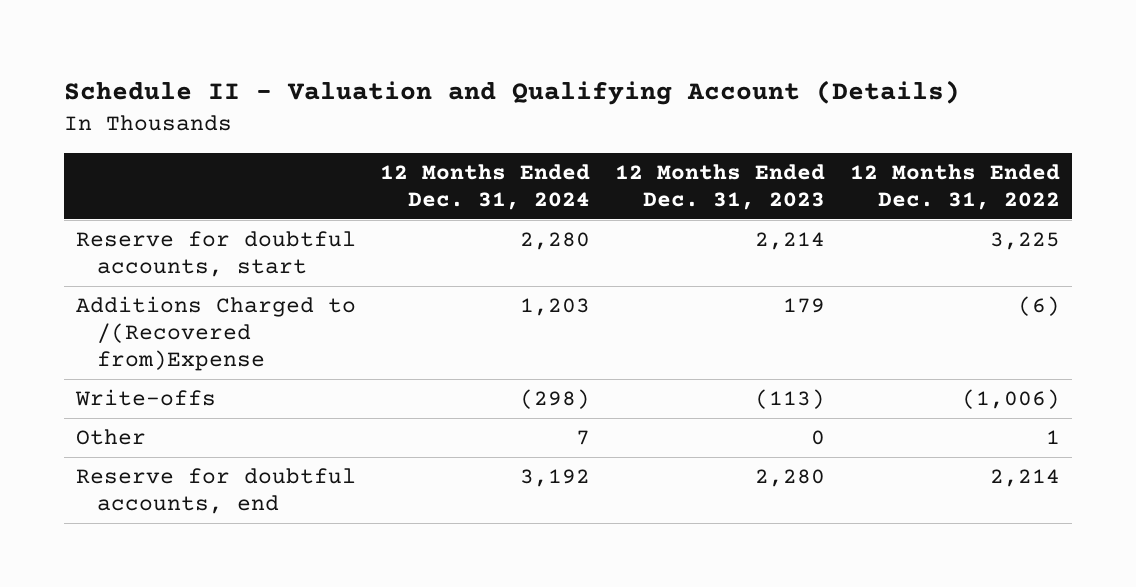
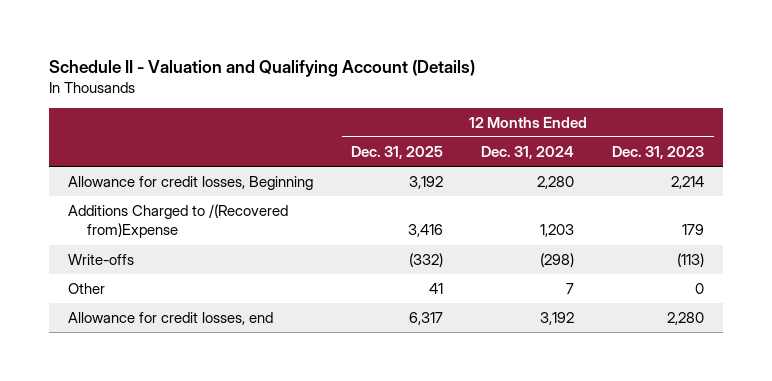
- | 12 Months Ended Dec. 31, 2024 | 12 Months Ended Dec. 31, 2023 | 12 Months Ended Dec. 31, 2022
+ | 12 Months Ended Dec. 31, 2025 | 12 Months Ended Dec. 31, 2024 | 12 Months Ended Dec. 31, 2023
- Reserve for doubtful accounts, start | 2,280 | 2,214 | 3,225
+ Allowance for credit losses, Beginning | 3,192 | 2,280 | 2,214
- Reserve for doubtful accounts, end | 3,192 | 2,280 | 2,214
+ Allowance for credit losses, end | 6,317 | 3,192 | 2,280

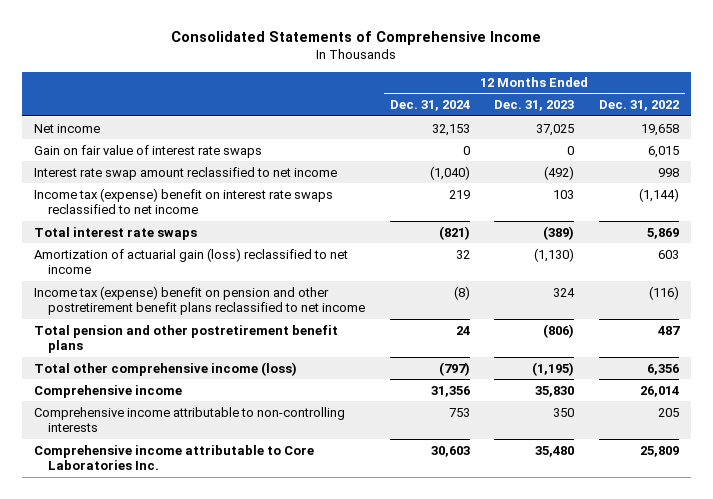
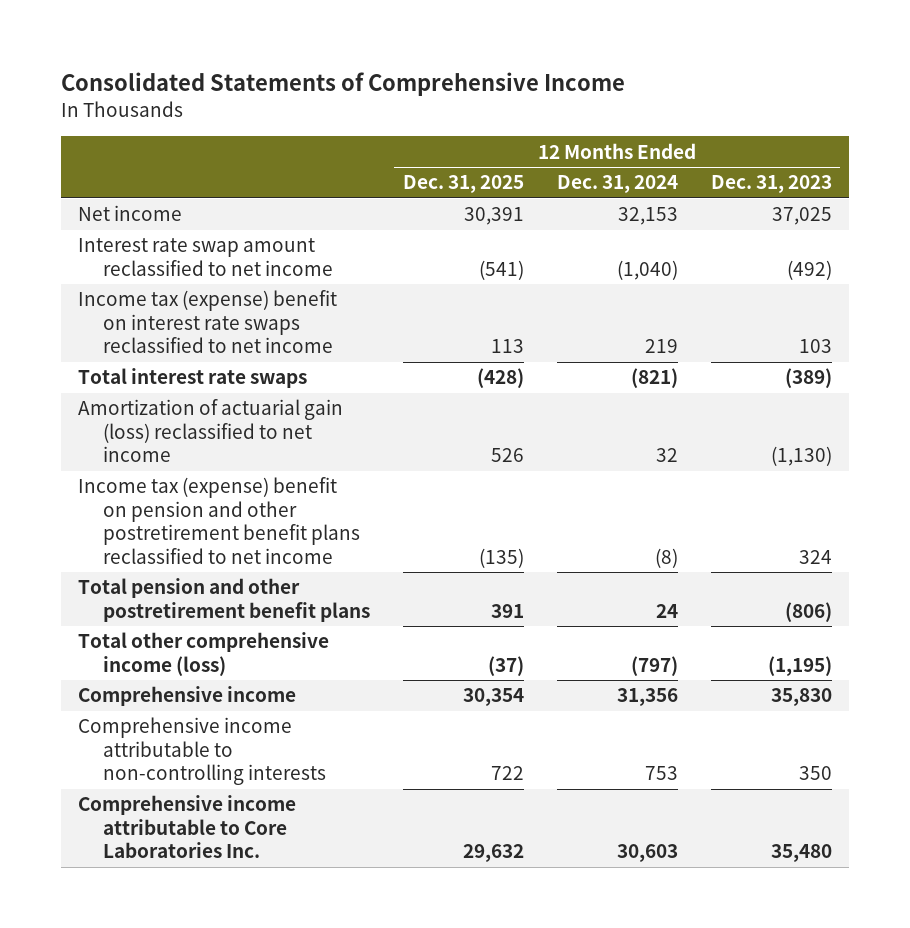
- | 12 Months Ended Dec. 31, 2024 | 12 Months Ended Dec. 31, 2023 | 12 Months Ended Dec. 31, 2022
+ | 12 Months Ended Dec. 31, 2025 | 12 Months Ended Dec. 31, 2024 | 12 Months Ended Dec. 31, 2023
- Gain on fair value of interest rate swaps | 0 | 0 | 6,015

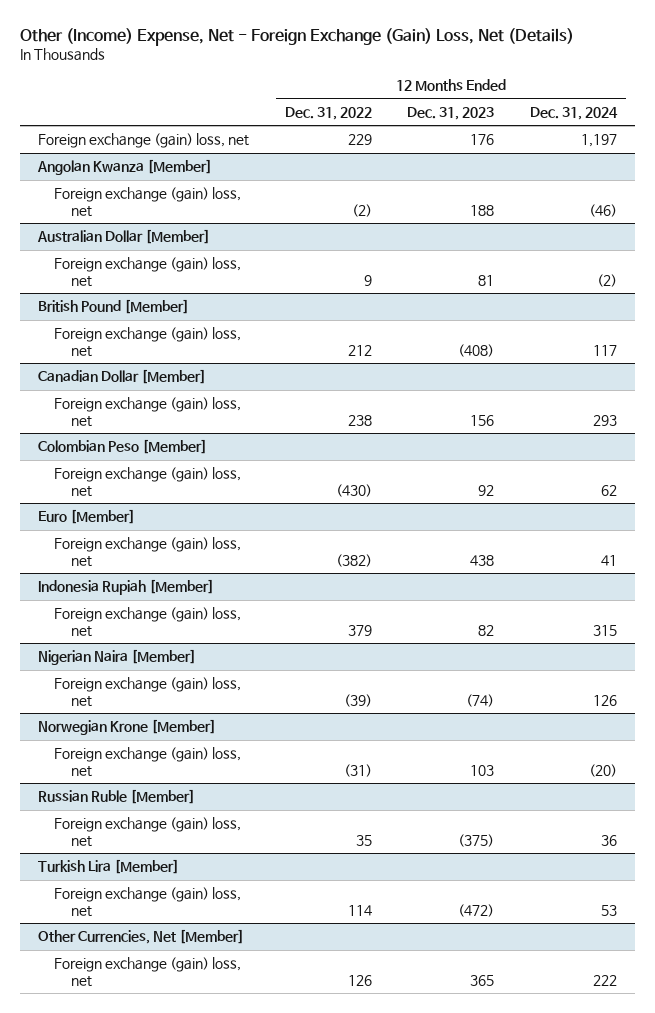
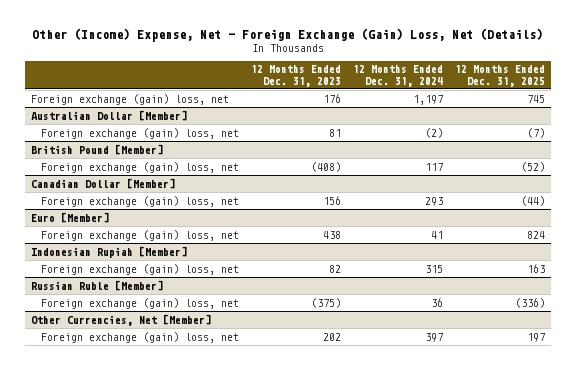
- | 12 Months Ended Dec. 31, 2022 | 12 Months Ended Dec. 31, 2023 | 12 Months Ended Dec. 31, 2024
+ | 12 Months Ended Dec. 31, 2023 | 12 Months Ended Dec. 31, 2024 | 12 Months Ended Dec. 31, 2025
- Angolan Kwanza [Member]
- Foreign exchange (gain) loss, net | (2) | 188 | (46)
- Colombian Peso [Member]
- Foreign exchange (gain) loss, net | (430) | 92 | 62
- Indonesia Rupiah [Member]
+ Indonesian Rupiah [Member]
- Nigerian Naira [Member]
- Foreign exchange (gain) loss, net | (39) | (74) | 126
- Norwegian Krone [Member]
- Foreign exchange (gain) loss, net | (31) | 103 | (20)
- Turkish Lira [Member]
- Foreign exchange (gain) loss, net | 114 | (472) | 53
@ Other Currencies, Net [Member]
- Foreign exchange (gain) loss, net | 126 | 365 | 222
+ Foreign exchange (gain) loss, net | 202 | 397 | 197

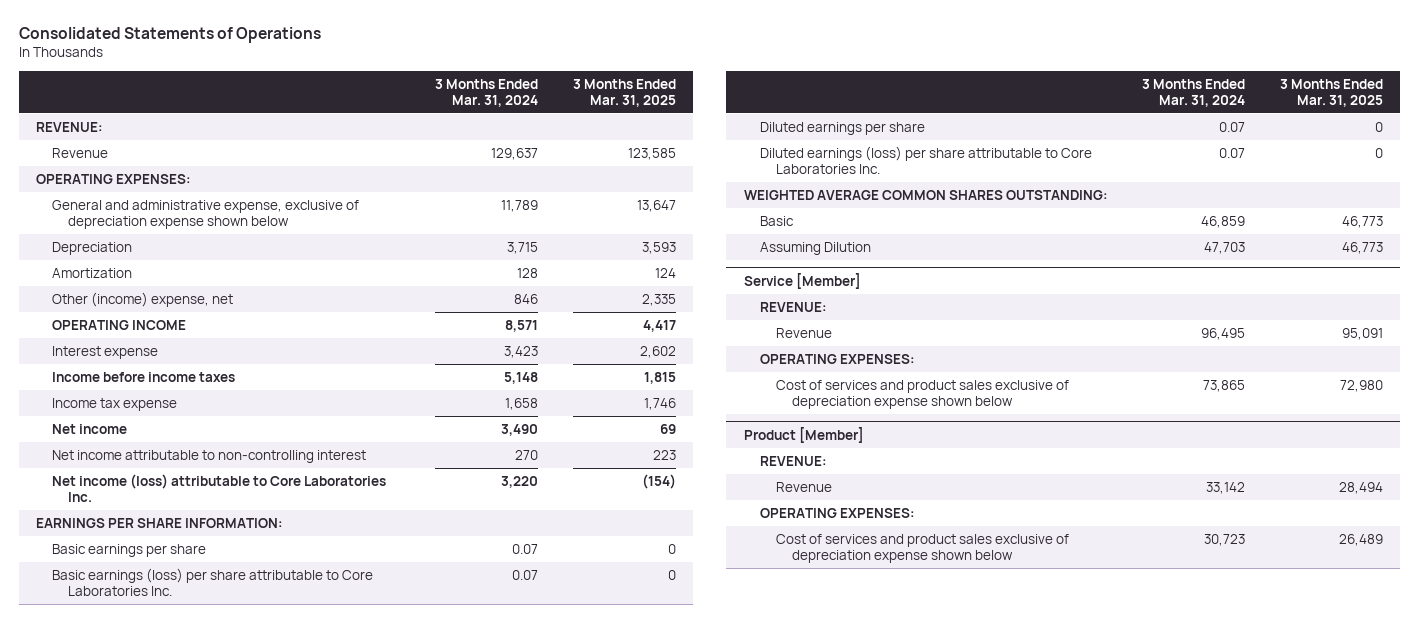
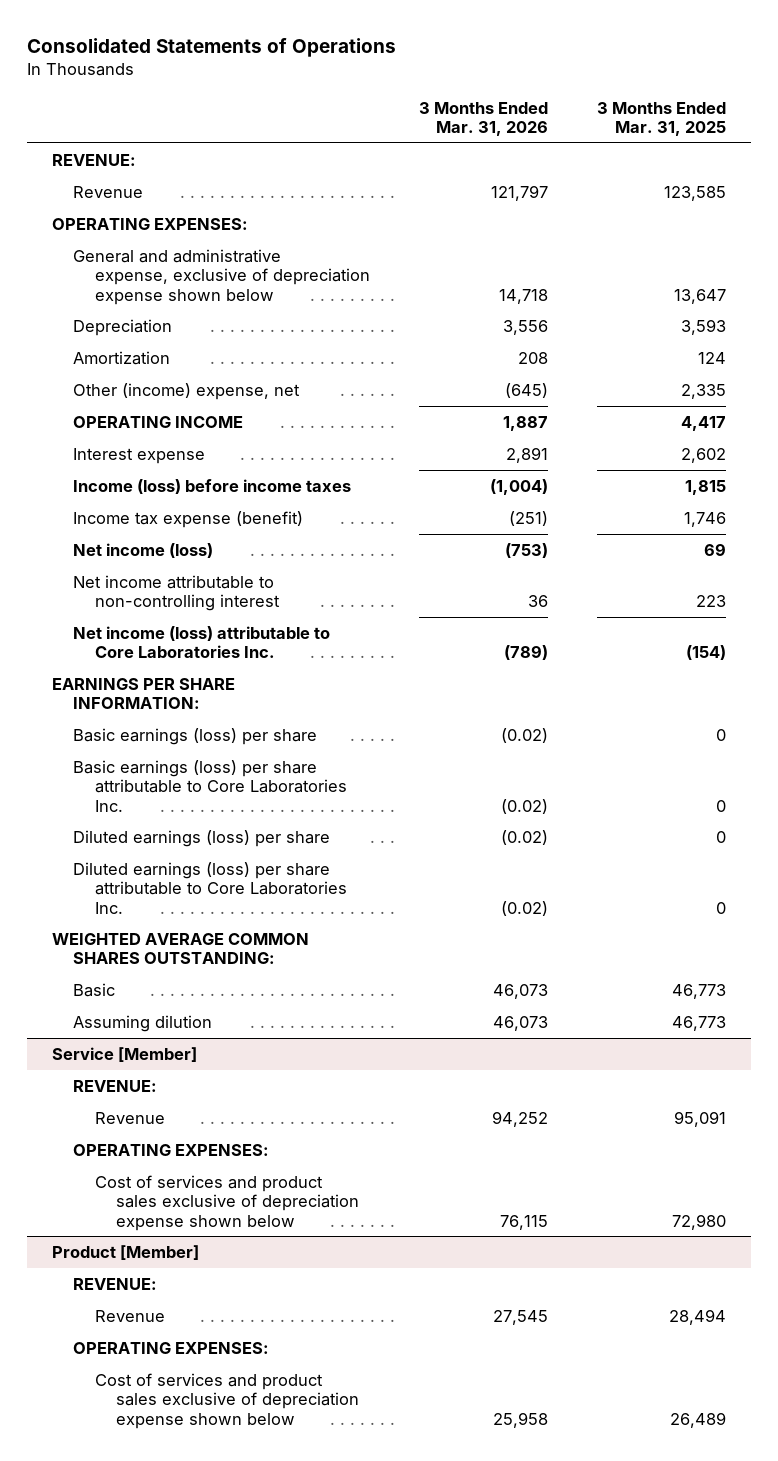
- | 3 Months Ended Mar. 31, 2024 | 3 Months Ended Mar. 31, 2025
+ | 3 Months Ended Mar. 31, 2026 | 3 Months Ended Mar. 31, 2025
- Income before income taxes | 5,148 | 1,815
- Income tax expense | 1,658 | 1,746
- Net income | 3,490 | 69
+ Income (loss) before income taxes | (1,004) | 1,815
+ Income tax expense (benefit) | (251) | 1,746
+ Net income (loss) | (753) | 69
- Basic earnings per share | 0.07 | 0
+ Basic earnings (loss) per share | (0.02) | 0
- Diluted earnings per share | 0.07 | 0
+ Diluted earnings (loss) per share | (0.02) | 0
- Assuming Dilution | 47,703 | 46,773
+ Assuming dilution | 46,073 | 46,773

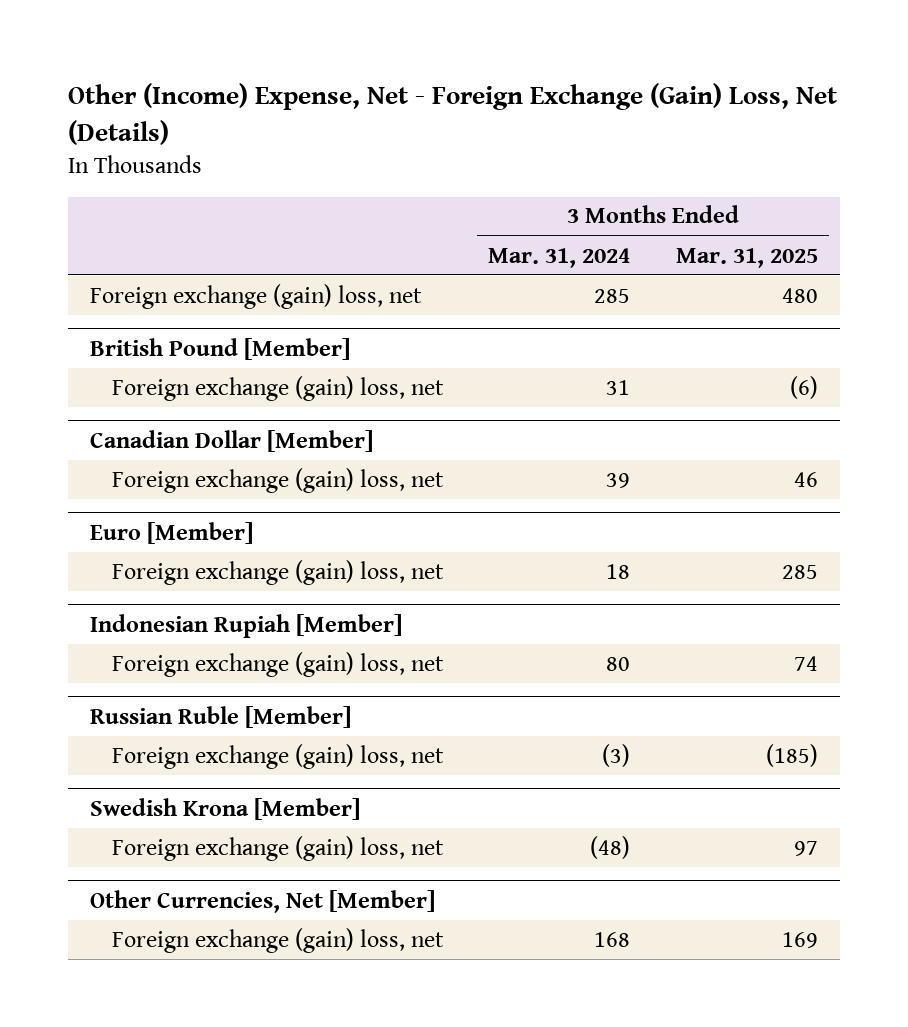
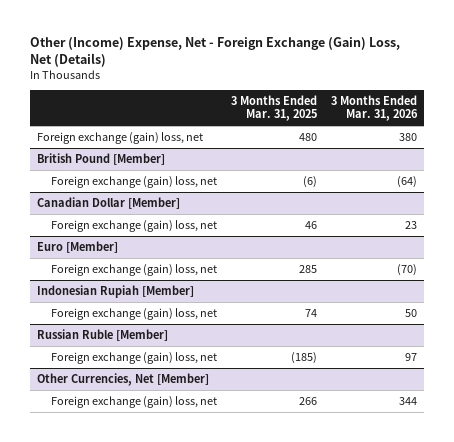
- | 3 Months Ended Mar. 31, 2024 | 3 Months Ended Mar. 31, 2025
+ | 3 Months Ended Mar. 31, 2025 | 3 Months Ended Mar. 31, 2026
- Swedish Krona [Member]
- Foreign exchange (gain) loss, net | (48) | 97
@ Other Currencies, Net [Member]
- Foreign exchange (gain) loss, net | 168 | 169
+ Foreign exchange (gain) loss, net | 266 | 344

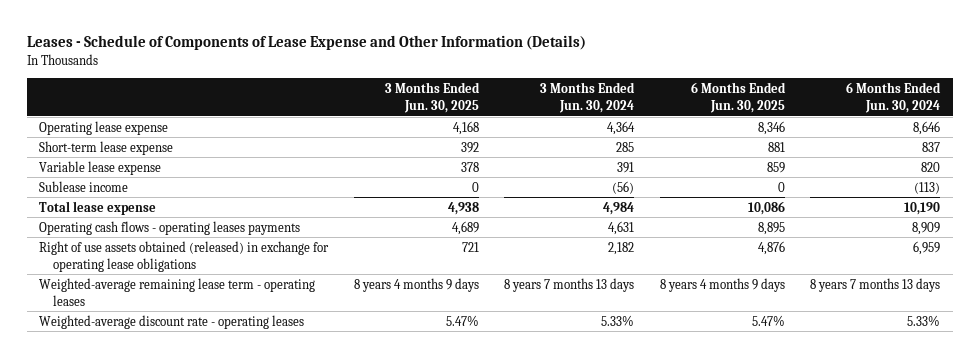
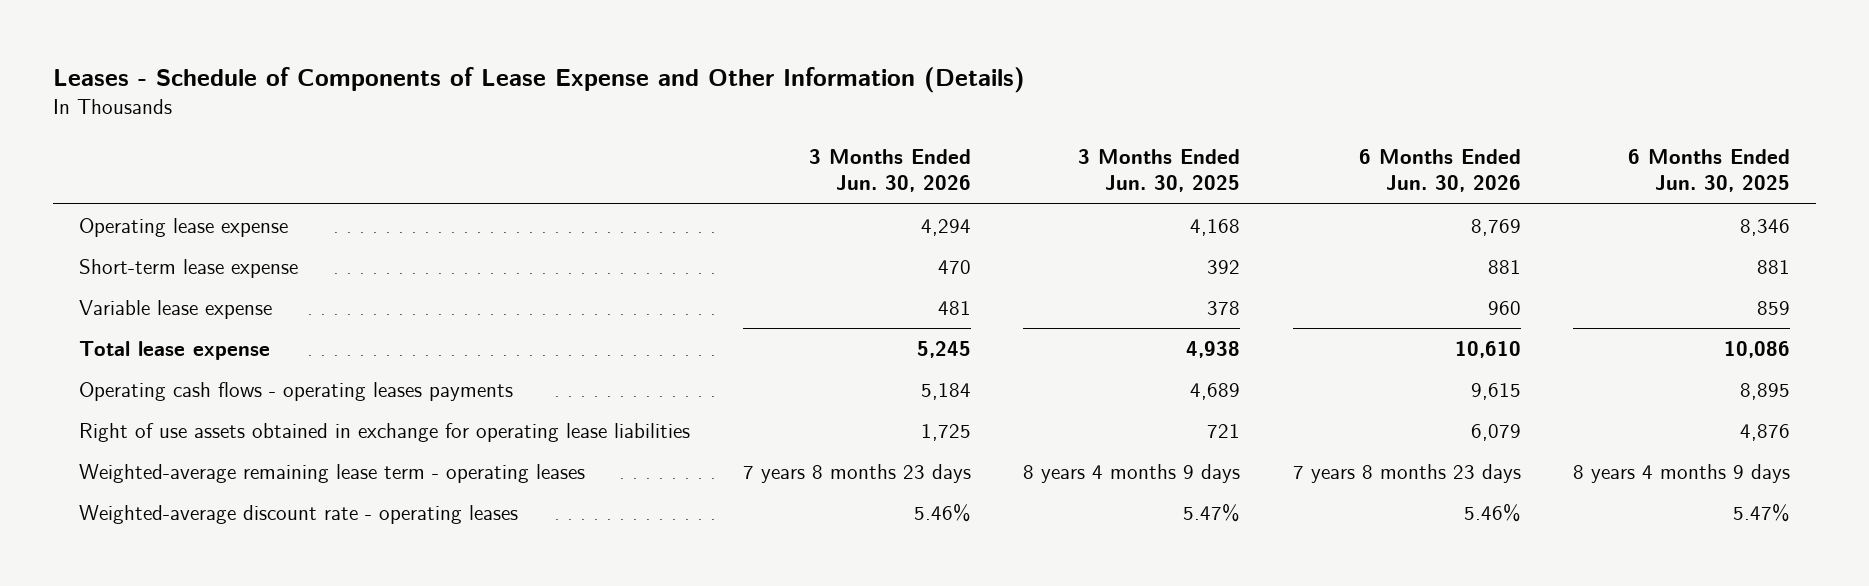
- | 3 Months Ended Jun. 30, 2025 | 3 Months Ended Jun. 30, 2024 | 6 Months Ended Jun. 30, 2025 | 6 Months Ended Jun. 30, 2024
+ | 3 Months Ended Jun. 30, 2026 | 3 Months Ended Jun. 30, 2025 | 6 Months Ended Jun. 30, 2026 | 6 Months Ended Jun. 30, 2025
- Sublease income | 0 | (56) | 0 | (113)
- Right of use assets obtained (released) in exchange for operating lease obligations | 721 | 2,182 | 4,876 | 6,959
+ Right of use assets obtained in exchange for operating lease liabilities | 1,725 | 721 | 6,079 | 4,876

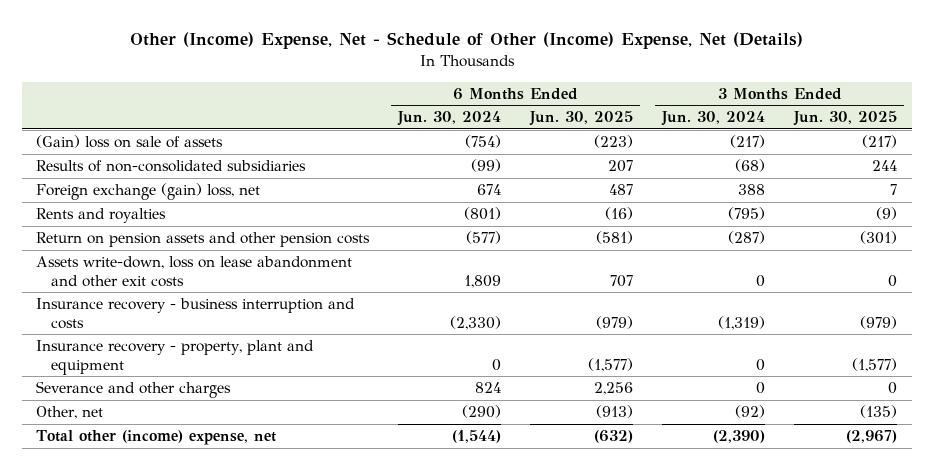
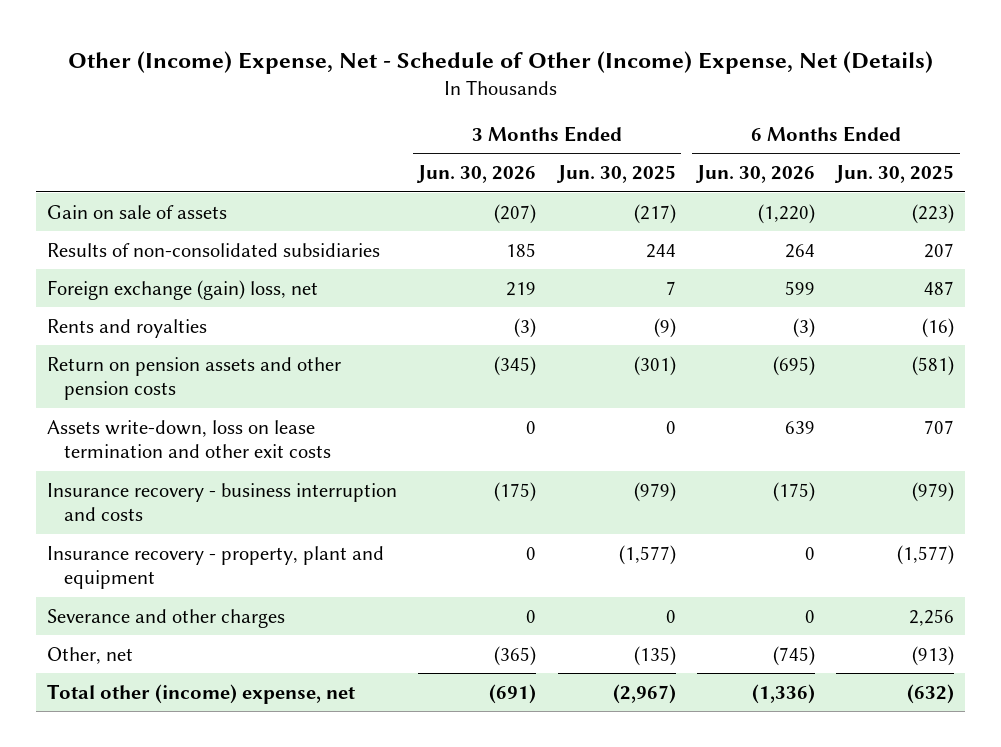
- | 6 Months Ended Jun. 30, 2024 | 6 Months Ended Jun. 30, 2025 | 3 Months Ended Jun. 30, 2024 | 3 Months Ended Jun. 30, 2025
+ | 3 Months Ended Jun. 30, 2026 | 3 Months Ended Jun. 30, 2025 | 6 Months Ended Jun. 30, 2026 | 6 Months Ended Jun. 30, 2025
- (Gain) loss on sale of assets | (754) | (223) | (217) | (217)
+ Gain on sale of assets | (207) | (217) | (1,220) | (223)
- Assets write-down, loss on lease abandonment and other exit costs | 1,809 | 707 | 0 | 0
+ Assets write-down, loss on lease termination and other exit costs | 0 | 0 | 639 | 707

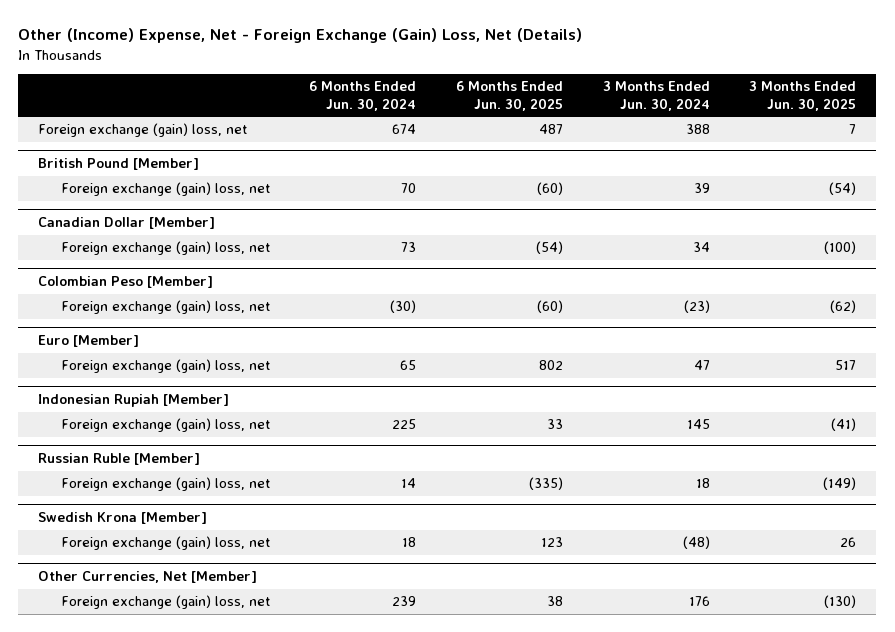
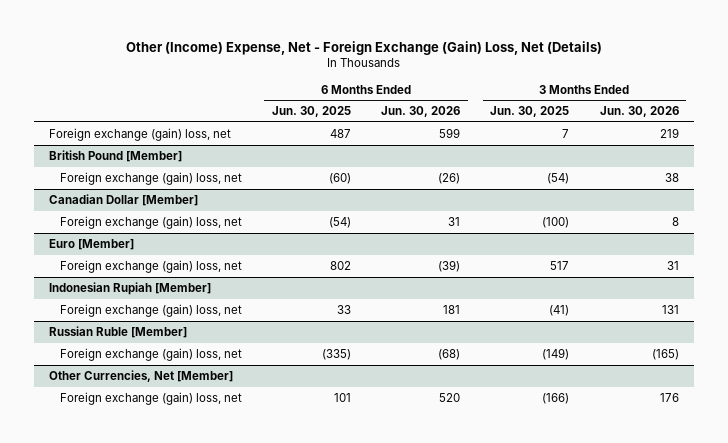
- | 6 Months Ended Jun. 30, 2024 | 6 Months Ended Jun. 30, 2025 | 3 Months Ended Jun. 30, 2024 | 3 Months Ended Jun. 30, 2025
+ | 6 Months Ended Jun. 30, 2025 | 6 Months Ended Jun. 30, 2026 | 3 Months Ended Jun. 30, 2025 | 3 Months Ended Jun. 30, 2026
- Colombian Peso [Member]
- Foreign exchange (gain) loss, net | (30) | (60) | (23) | (62)
- Swedish Krona [Member]
- Foreign exchange (gain) loss, net | 18 | 123 | (48) | 26
@ Other Currencies, Net [Member]
- Foreign exchange (gain) loss, net | 239 | 38 | 176 | (130)
+ Foreign exchange (gain) loss, net | 101 | 520 | (166) | 176

